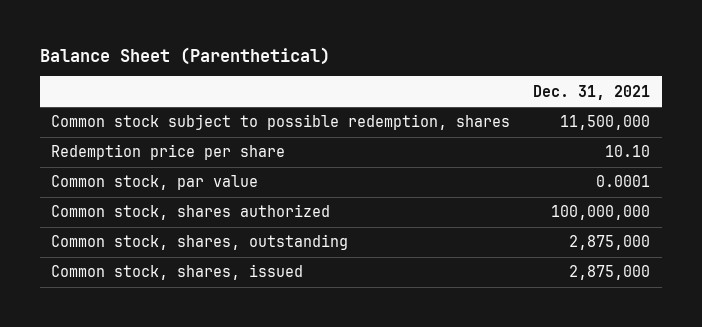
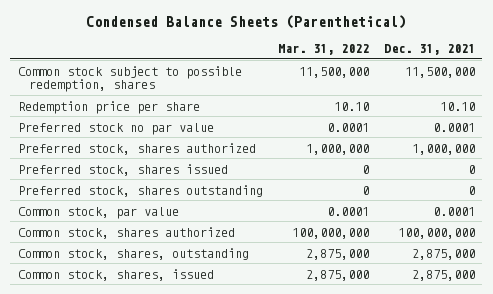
- Balance Sheet (Parenthetical)
+ Condensed Balance Sheets (Parenthetical)
- | Dec. 31, 2021
+ | Mar. 31, 2022 | Dec. 31, 2021
+ Preferred stock no par value | 0.0001 | 0.0001
+ Preferred stock, shares authorized | 1,000,000 | 1,000,000
+ Preferred stock, shares issued | 0 | 0
+ Preferred stock, shares outstanding | 0 | 0

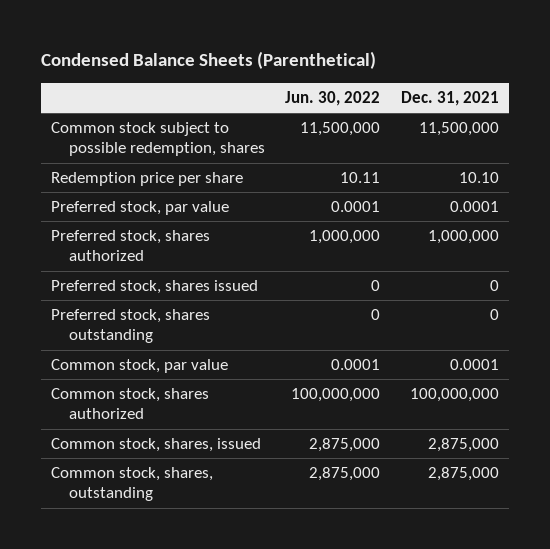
- | Mar. 31, 2022 | Dec. 31, 2021
+ | Jun. 30, 2022 | Dec. 31, 2021
- Preferred stock no par value | 0.0001 | 0.0001
+ Preferred stock, par value | 0.0001 | 0.0001
moved down: Common stock, shares, outstanding | 2,875,000 | 2,875,000

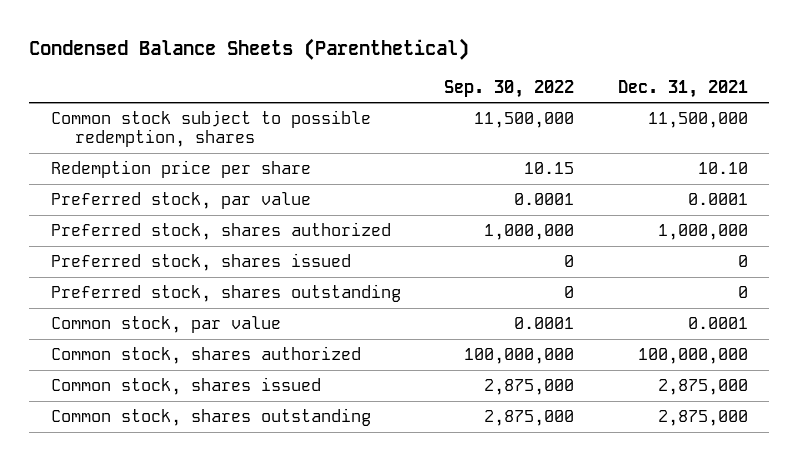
- | Jun. 30, 2022 | Dec. 31, 2021
+ | Sep. 30, 2022 | Dec. 31, 2021
- Common stock, shares, issued | 2,875,000 | 2,875,000
- Common stock, shares, outstanding | 2,875,000 | 2,875,000
+ Common stock, shares issued | 2,875,000 | 2,875,000
+ Common stock, shares outstanding | 2,875,000 | 2,875,000

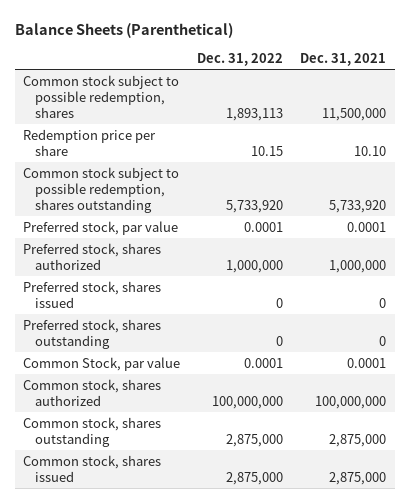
- Condensed Balance Sheets (Parenthetical)
+ Balance Sheets (Parenthetical)
- | Sep. 30, 2022 | Dec. 31, 2021
+ | Dec. 31, 2022 | Dec. 31, 2021
+ Common stock subject to possible redemption, shares outstanding | 5,733,920 | 5,733,920
- Common stock, par value | 0.0001 | 0.0001
+ Common Stock, par value | 0.0001 | 0.0001
moved down: Common stock, shares issued | 2,875,000 | 2,875,000

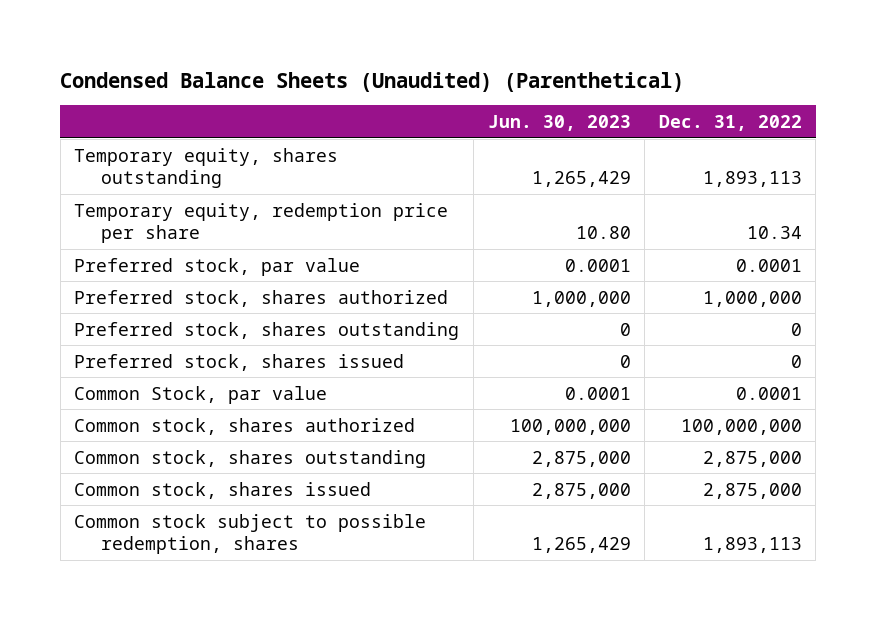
- Balance Sheets (Parenthetical)
+ Condensed Balance Sheets (Unaudited) (Parenthetical)
- | Dec. 31, 2022 | Dec. 31, 2021
+ | Jun. 30, 2023 | Dec. 31, 2022
- Redemption price per share | 10.15 | 10.10
- Common stock subject to possible redemption, shares outstanding | 5,733,920 | 5,733,920
+ Temporary equity, shares outstanding | 1,265,429 | 1,893,113
+ Temporary equity, redemption price per share | 10.80 | 10.34
moved down: Preferred stock, shares issued | 0 | 0
moved down: Common stock subject to possible redemption, shares | 1,265,429 | 1,893,113

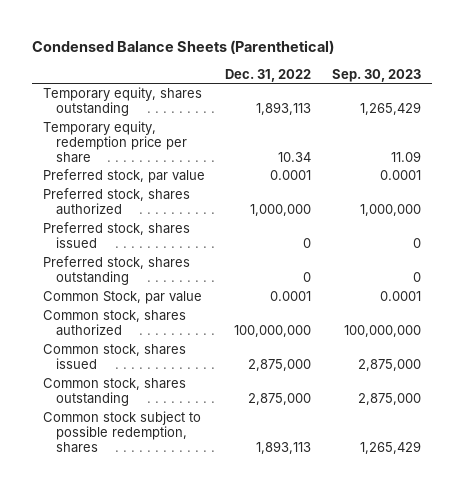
- Condensed Balance Sheets (Unaudited) (Parenthetical)
+ Condensed Balance Sheets (Parenthetical)
- | Jun. 30, 2023 | Dec. 31, 2022
+ | Dec. 31, 2022 | Sep. 30, 2023
moved down: Preferred stock, shares outstanding | 0 | 0
moved down: Common stock, shares outstanding | 2,875,000 | 2,875,000

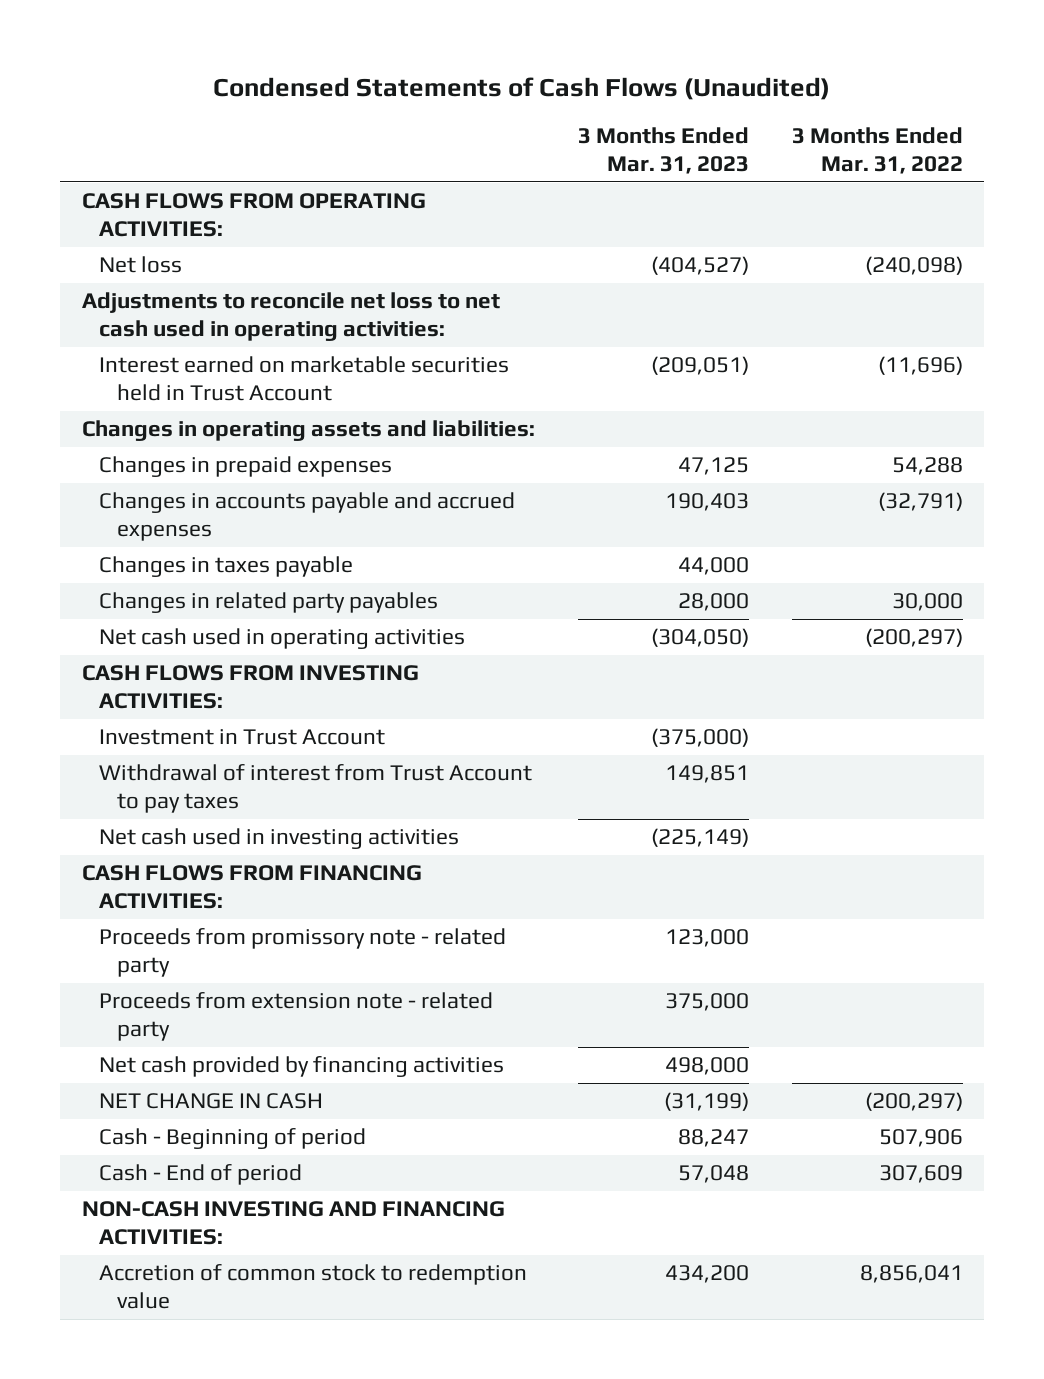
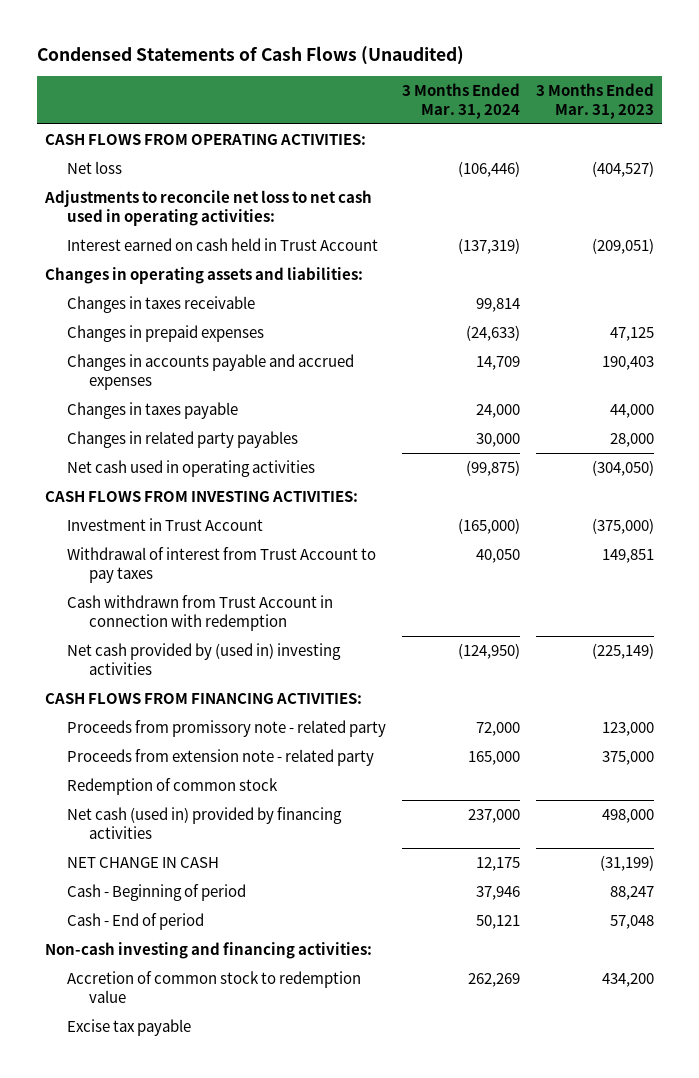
- | 3 Months Ended Mar. 31, 2023 | 3 Months Ended Mar. 31, 2022
+ | 3 Months Ended Mar. 31, 2024 | 3 Months Ended Mar. 31, 2023
- Interest earned on marketable securities held in Trust Account | (209,051) | (11,696)
+ Interest earned on cash held in Trust Account | (137,319) | (209,051)
+ Changes in taxes receivable | 99,814 |
- Net cash used in investing activities | (225,149) |
+ Cash withdrawn from Trust Account in connection with redemption
+ Net cash provided by (used in) investing activities | (124,950) | (225,149)
- Net cash provided by financing activities | 498,000 |
+ Redemption of common stock
+ Net cash (used in) provided by financing activities | 237,000 | 498,000
- NON-CASH INVESTING AND FINANCING ACTIVITIES:
+ Non-cash investing and financing activities:
+ Excise tax payable

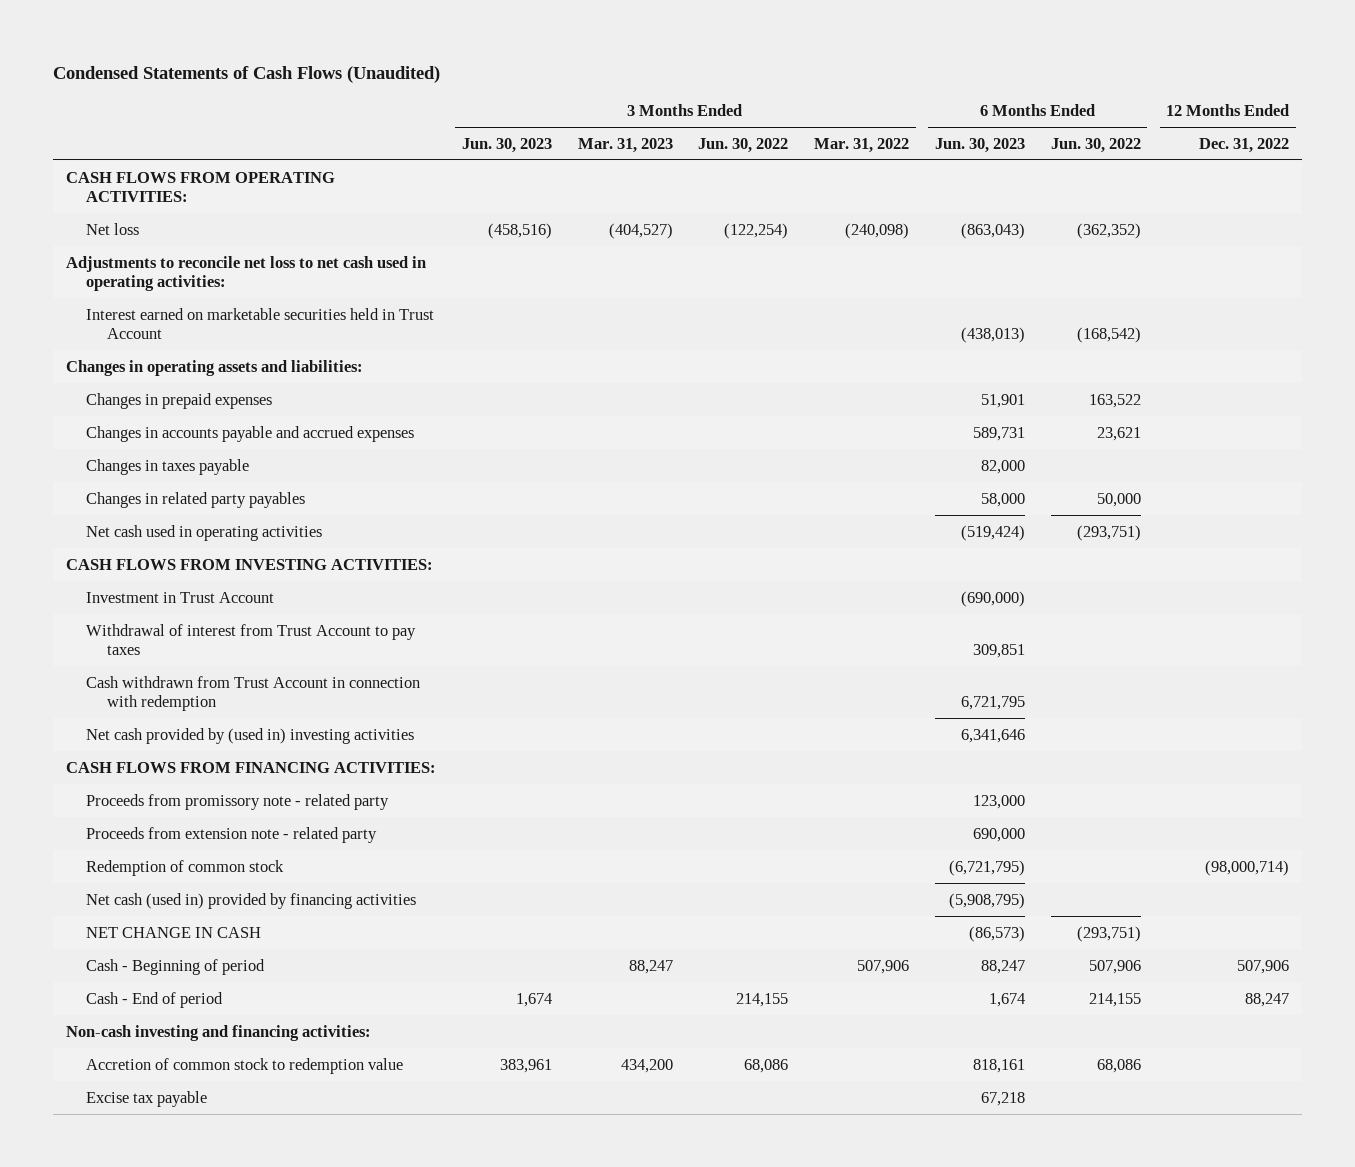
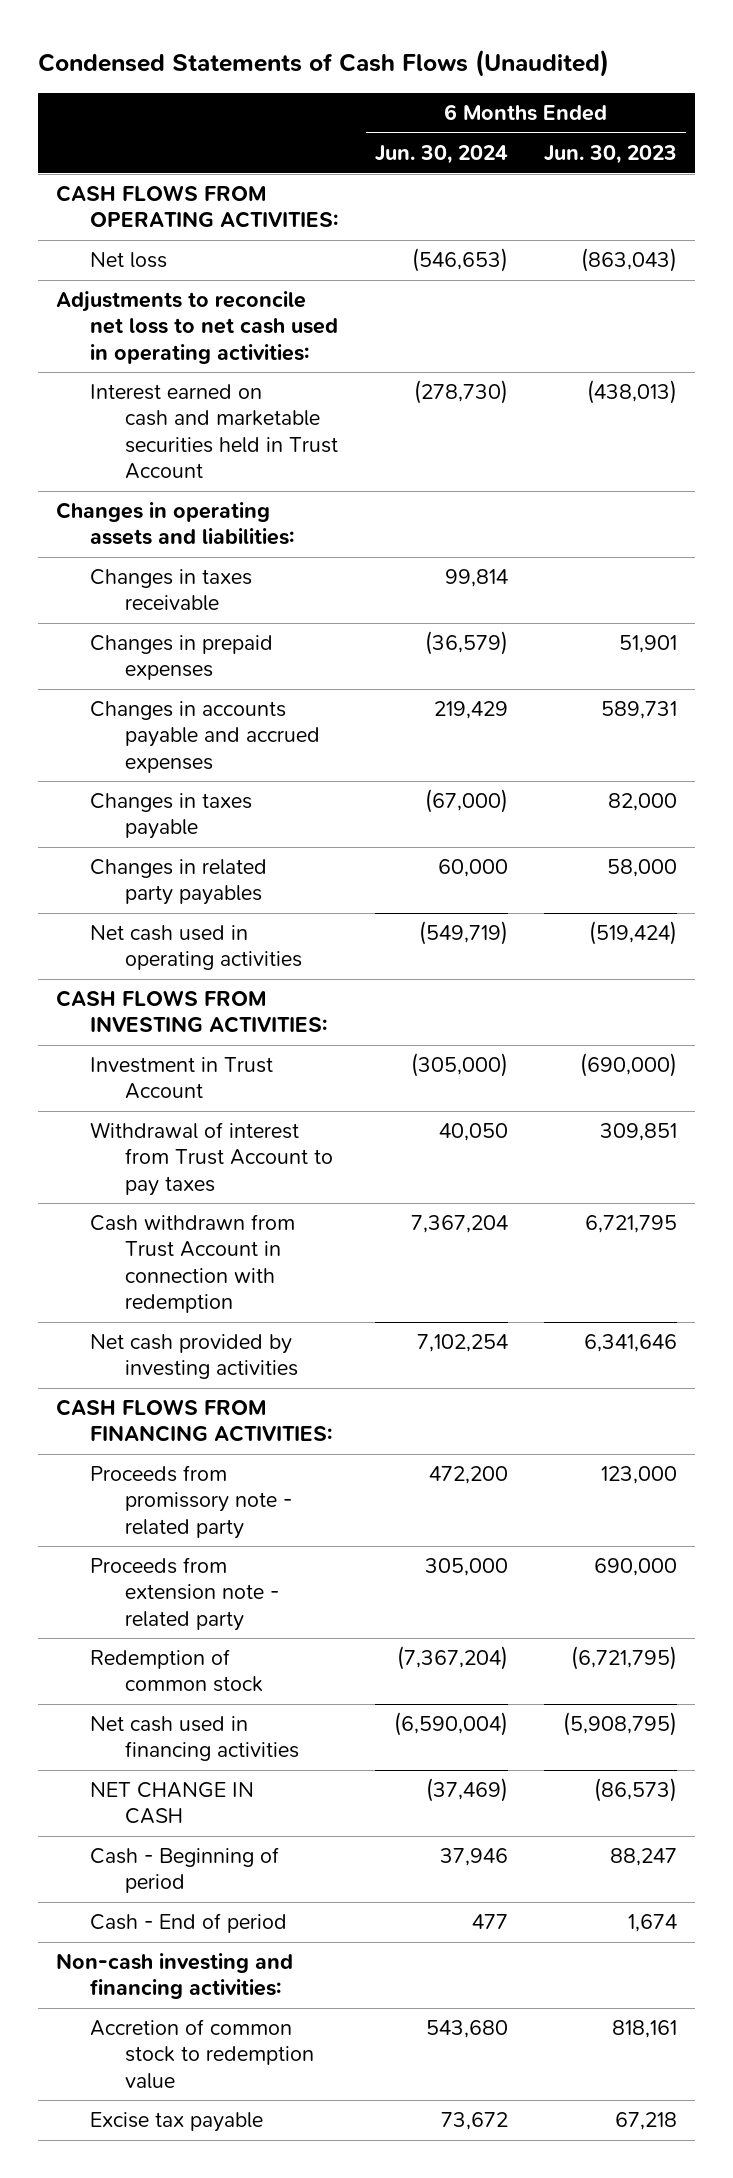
- | 3 Months Ended Jun. 30, 2023 | 3 Months Ended Mar. 31, 2023 | 3 Months Ended Jun. 30, 2022 | 3 Months Ended Mar. 31, 2022 | 6 Months Ended Jun. 30, 2023 | 6 Months Ended Jun. 30, 2022 | 12 Months Ended Dec. 31, 2022
+ | 6 Months Ended Jun. 30, 2024 | 6 Months Ended Jun. 30, 2023
- Interest earned on marketable securities held in Trust Account | | | | | (438,013) | (168,542) |
+ Interest earned on cash and marketable securities held in Trust Account | (278,730) | (438,013)
+ Changes in taxes receivable | 99,814 |
- Net cash provided by (used in) investing activities | | | | | 6,341,646 | |
+ Net cash provided by investing activities | 7,102,254 | 6,341,646
- Net cash (used in) provided by financing activities | | | | | (5,908,795) | |
+ Net cash used in financing activities | (6,590,004) | (5,908,795)

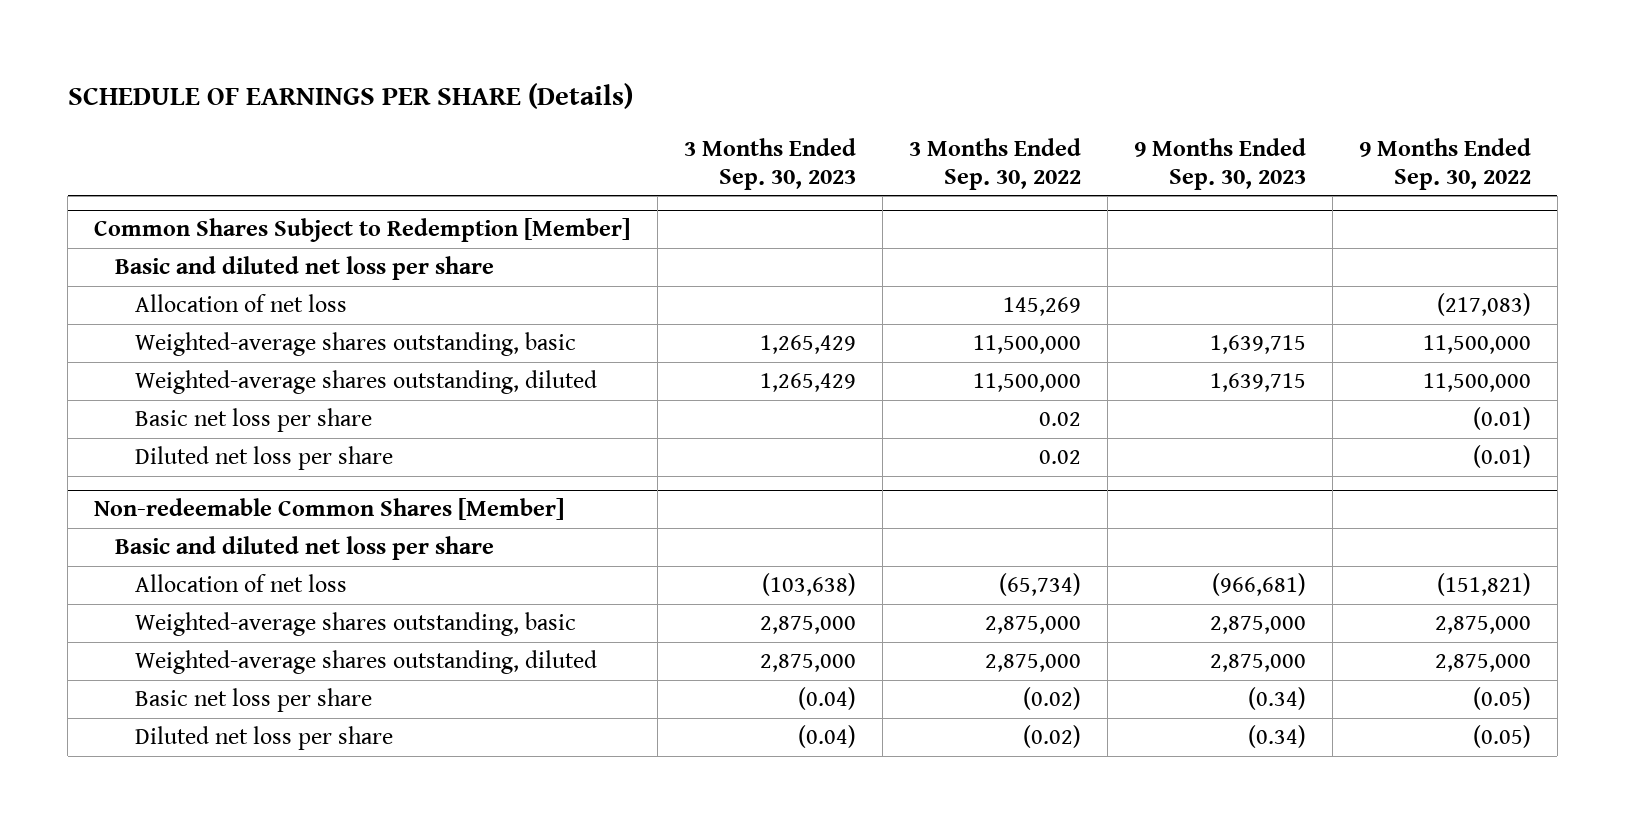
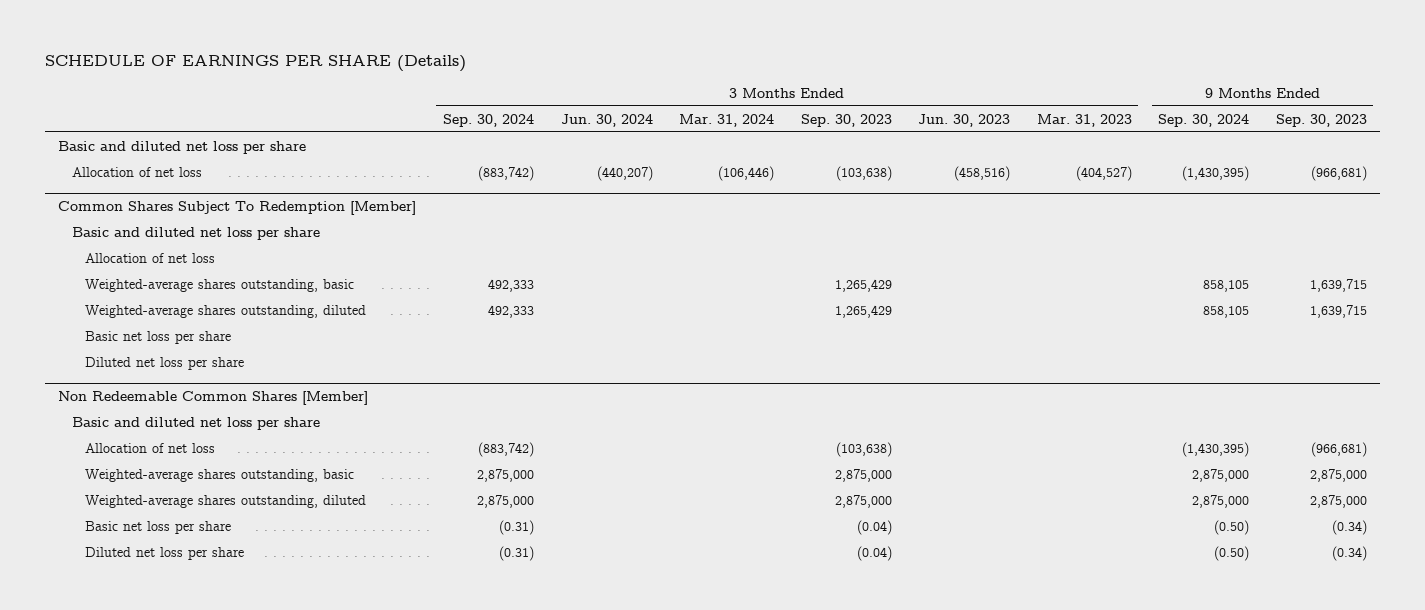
- | 3 Months Ended Sep. 30, 2023 | 3 Months Ended Sep. 30, 2022 | 9 Months Ended Sep. 30, 2023 | 9 Months Ended Sep. 30, 2022
+ | 3 Months Ended Sep. 30, 2024 | 3 Months Ended Jun. 30, 2024 | 3 Months Ended Mar. 31, 2024 | 3 Months Ended Sep. 30, 2023 | 3 Months Ended Jun. 30, 2023 | 3 Months Ended Mar. 31, 2023 | 9 Months Ended Sep. 30, 2024 | 9 Months Ended Sep. 30, 2023
- Common Shares Subject to Redemption [Member]
+ Allocation of net loss | (883,742) | (440,207) | (106,446) | (103,638) | (458,516) | (404,527) | (1,430,395) | (966,681)
+ Common Shares Subject To Redemption [Member]
+ Basic and diluted net loss per share
- Non-redeemable Common Shares [Member]
+ Non Redeemable Common Shares [Member]

